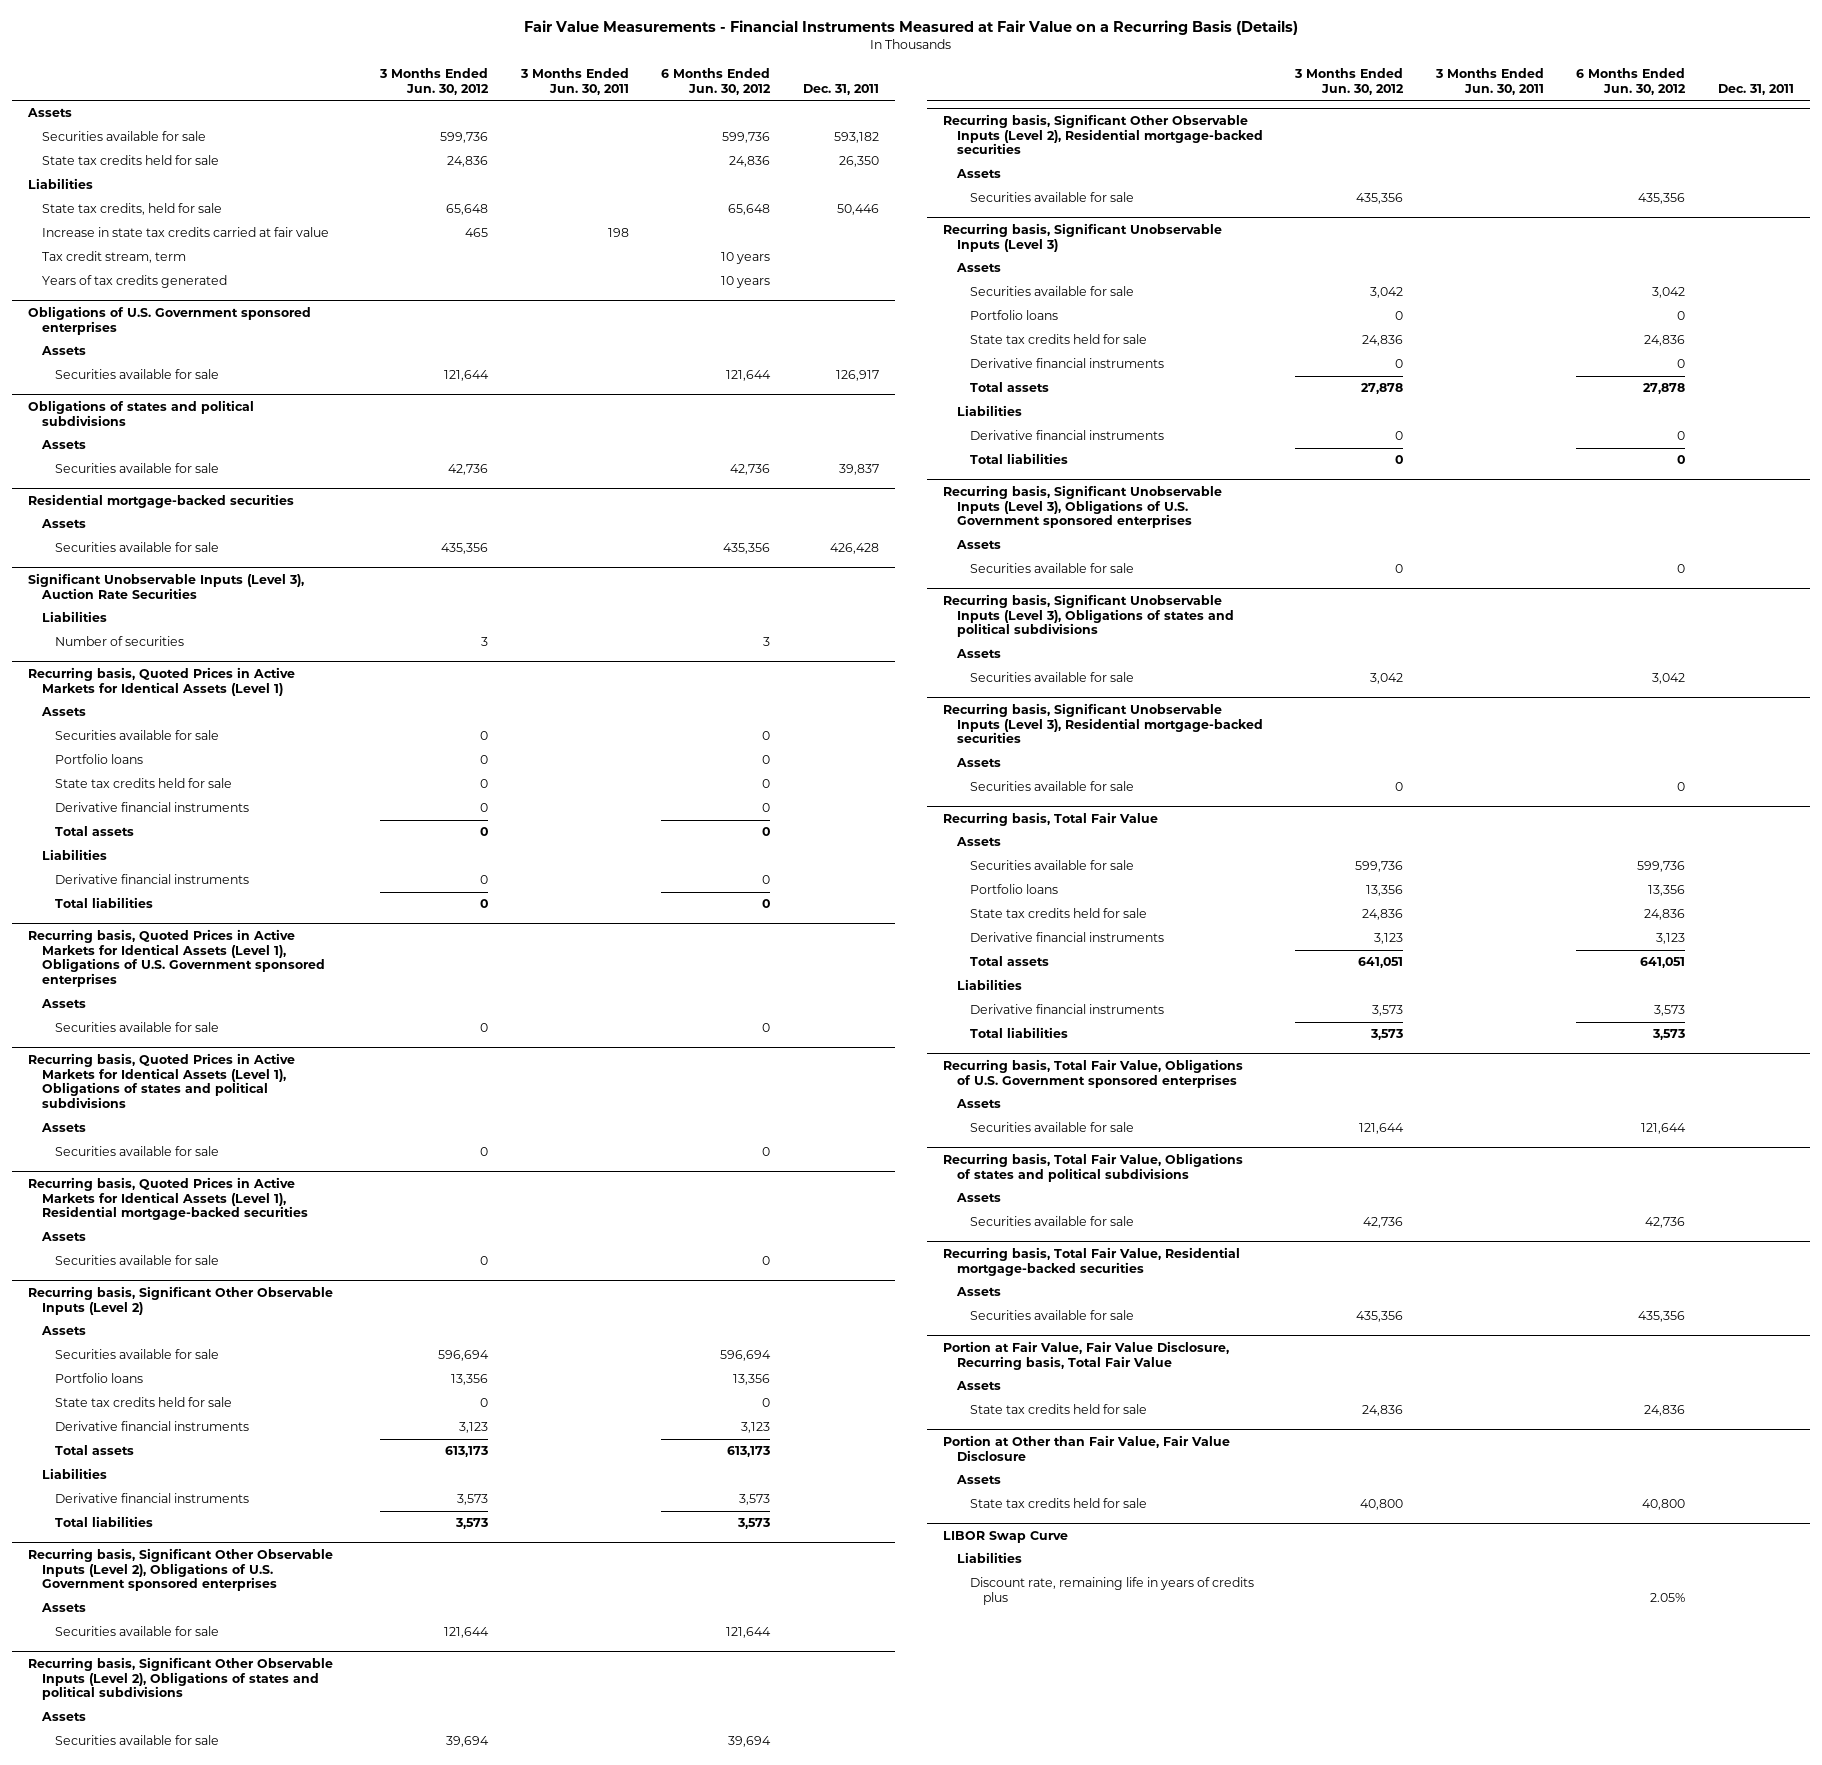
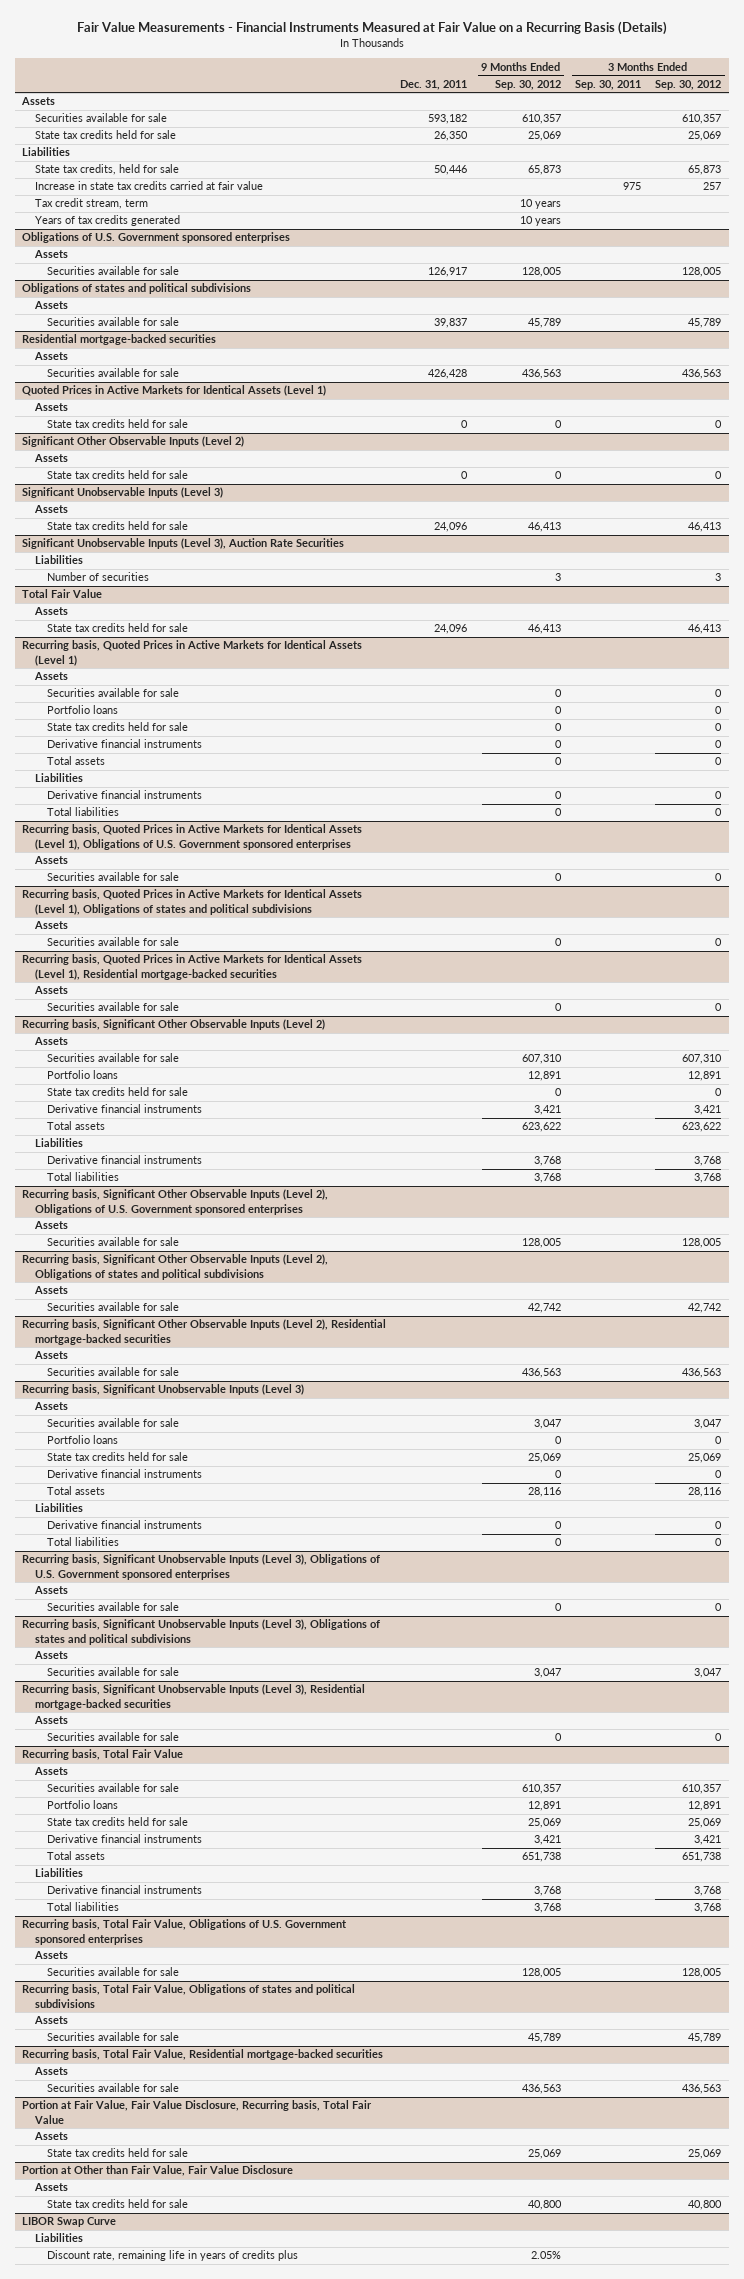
- | 3 Months Ended Jun. 30, 2012 | 3 Months Ended Jun. 30, 2011 | 6 Months Ended Jun. 30, 2012 | Dec. 31, 2011
+ | Dec. 31, 2011 | 9 Months Ended Sep. 30, 2012 | 3 Months Ended Sep. 30, 2011 | 3 Months Ended Sep. 30, 2012
+ Quoted Prices in Active Markets for Identical Assets (Level 1)
+ Assets
+ State tax credits held for sale | 0 | 0 | | 0
+ Significant Other Observable Inputs (Level 2)
+ Assets
+ State tax credits held for sale | 0 | 0 | | 0
+ Significant Unobservable Inputs (Level 3)
+ Assets
+ State tax credits held for sale | 24,096 | 46,413 | | 46,413
+ Total Fair Value
+ Assets
+ State tax credits held for sale | 24,096 | 46,413 | | 46,413

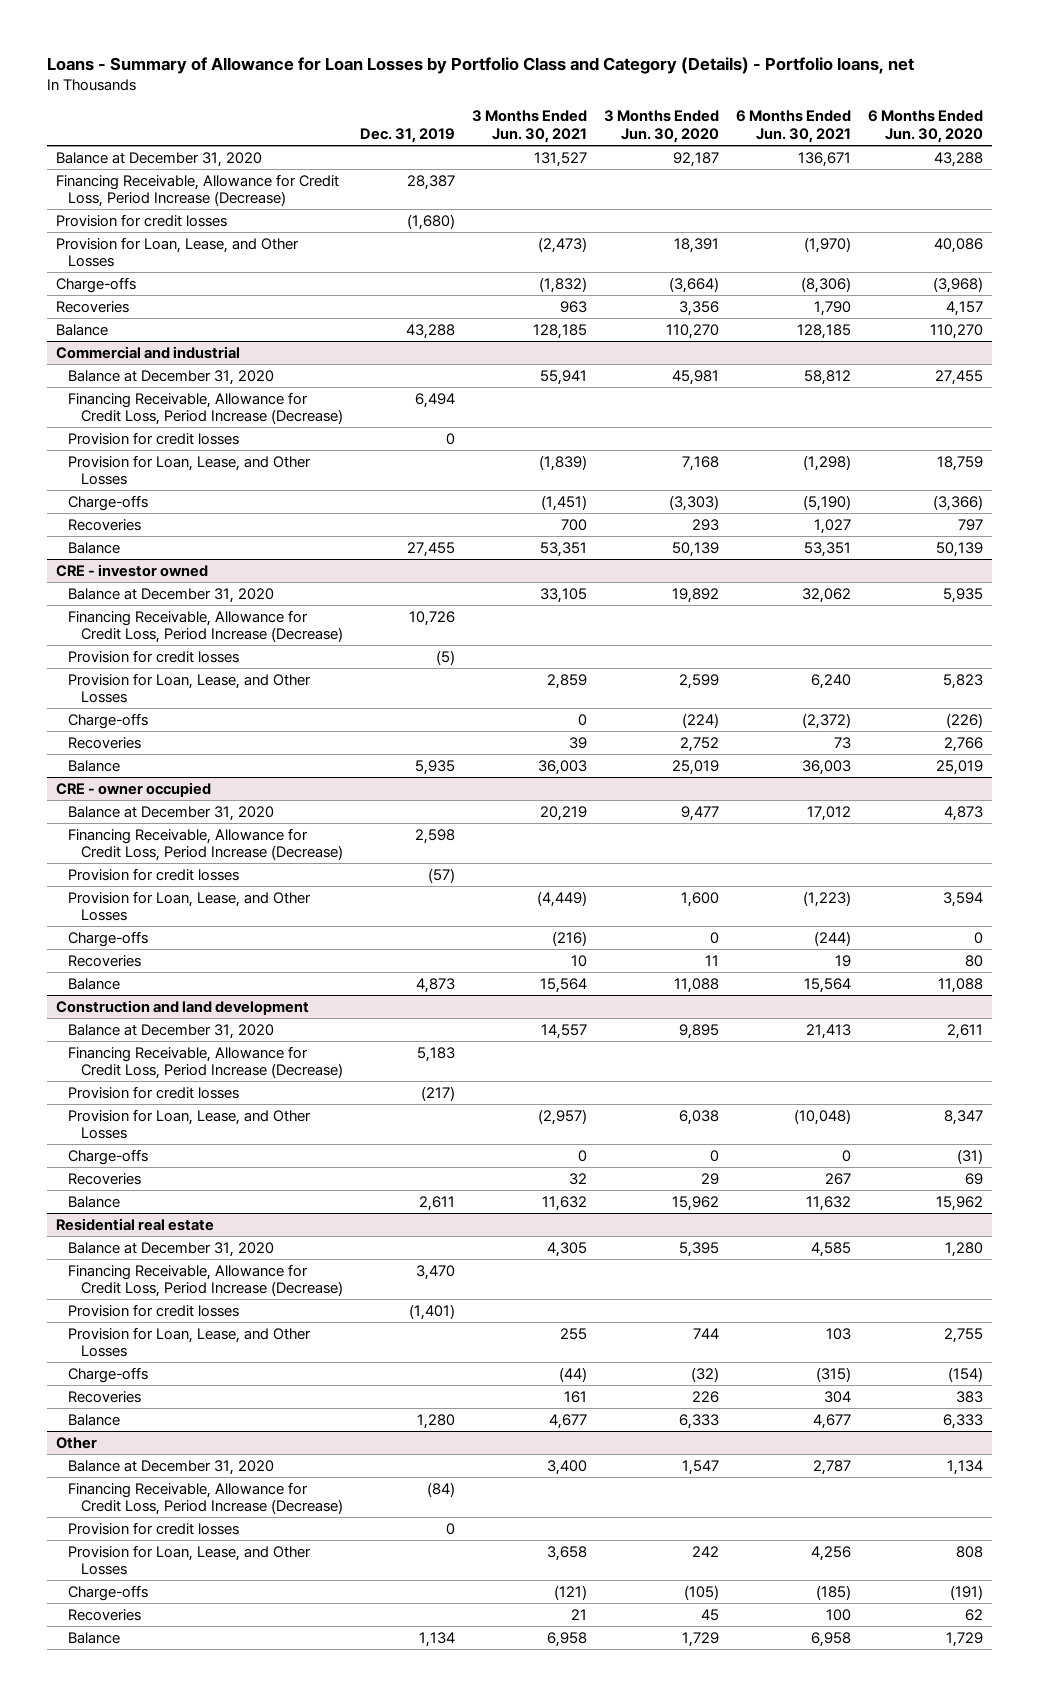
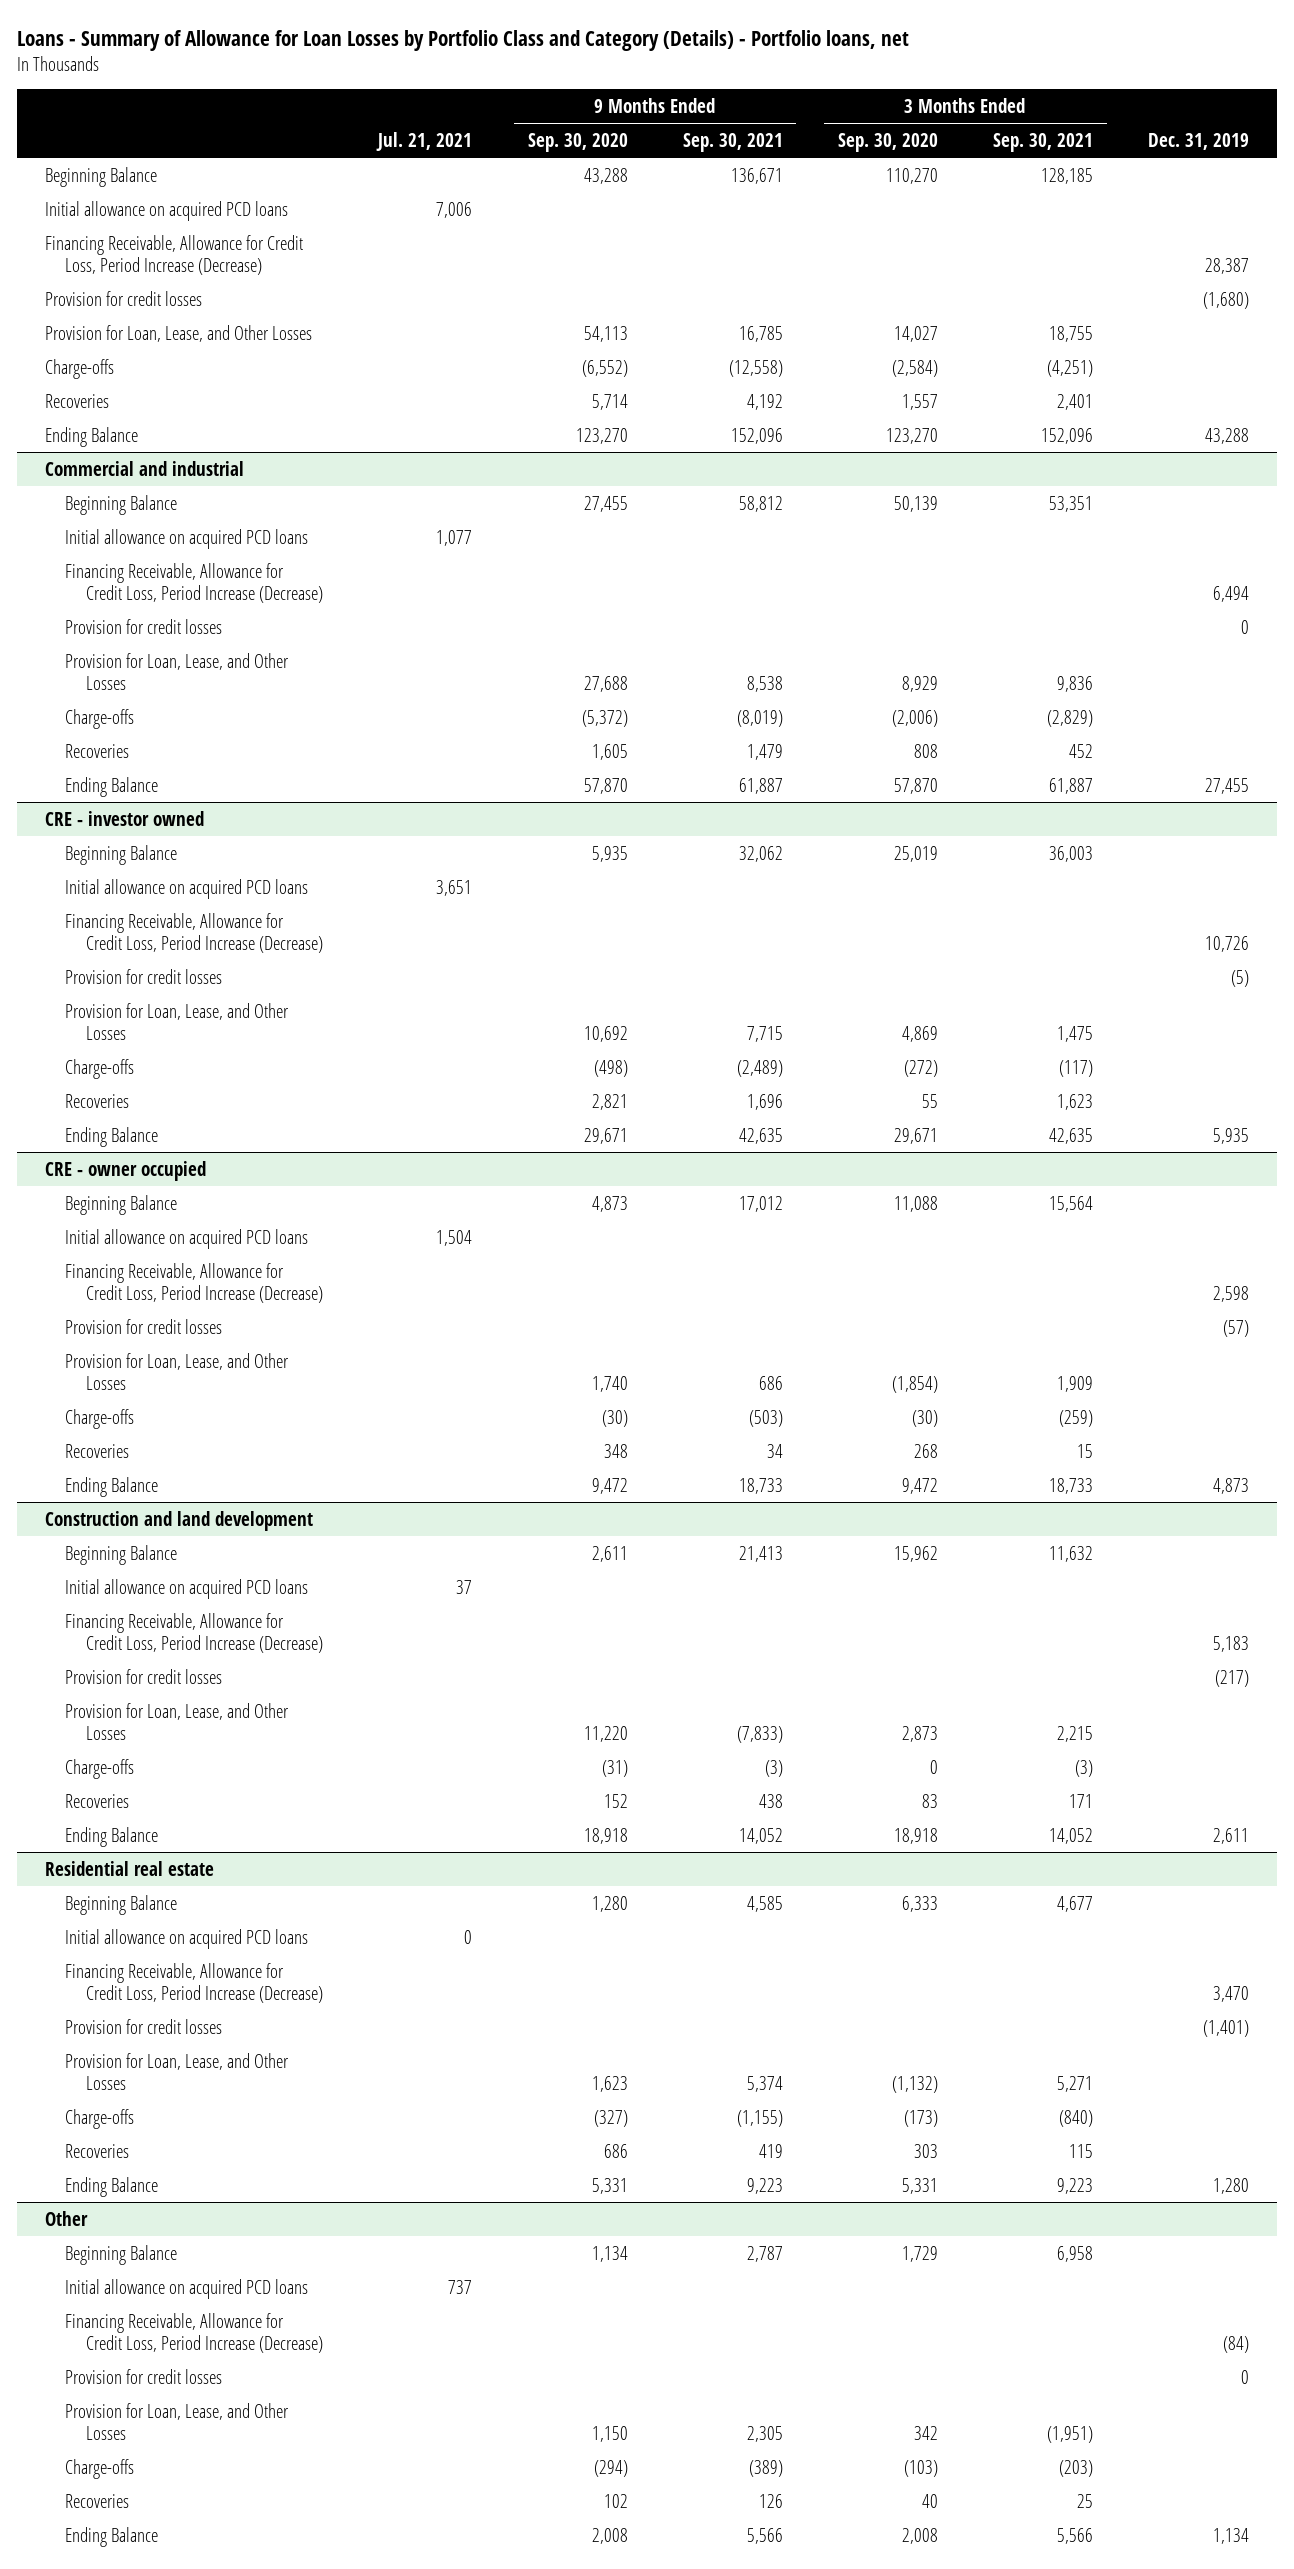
- | Dec. 31, 2019 | 3 Months Ended Jun. 30, 2021 | 3 Months Ended Jun. 30, 2020 | 6 Months Ended Jun. 30, 2021 | 6 Months Ended Jun. 30, 2020
+ | Jul. 21, 2021 | 9 Months Ended Sep. 30, 2020 | 9 Months Ended Sep. 30, 2021 | 3 Months Ended Sep. 30, 2020 | 3 Months Ended Sep. 30, 2021 | Dec. 31, 2019
- Balance at December 31, 2020 | | 131,527 | 92,187 | 136,671 | 43,288
+ Beginning Balance | | 43,288 | 136,671 | 110,270 | 128,185 |
+ Initial allowance on acquired PCD loans | 7,006 | | | | |
- Balance | 43,288 | 128,185 | 110,270 | 128,185 | 110,270
+ Ending Balance | | 123,270 | 152,096 | 123,270 | 152,096 | 43,288
@ Commercial and industrial
- Balance at December 31, 2020 | | 55,941 | 45,981 | 58,812 | 27,455
+ Beginning Balance | | 27,455 | 58,812 | 50,139 | 53,351 |
+ Initial allowance on acquired PCD loans | 1,077 | | | | |
- Balance | 27,455 | 53,351 | 50,139 | 53,351 | 50,139
+ Ending Balance | | 57,870 | 61,887 | 57,870 | 61,887 | 27,455
@ CRE - investor owned
- Balance at December 31, 2020 | | 33,105 | 19,892 | 32,062 | 5,935
+ Beginning Balance | | 5,935 | 32,062 | 25,019 | 36,003 |
+ Initial allowance on acquired PCD loans | 3,651 | | | | |
- Balance | 5,935 | 36,003 | 25,019 | 36,003 | 25,019
+ Ending Balance | | 29,671 | 42,635 | 29,671 | 42,635 | 5,935
@ CRE - owner occupied
- Balance at December 31, 2020 | | 20,219 | 9,477 | 17,012 | 4,873
+ Beginning Balance | | 4,873 | 17,012 | 11,088 | 15,564 |
+ Initial allowance on acquired PCD loans | 1,504 | | | | |
- Balance | 4,873 | 15,564 | 11,088 | 15,564 | 11,088
+ Ending Balance | | 9,472 | 18,733 | 9,472 | 18,733 | 4,873
@ Construction and land development
- Balance at December 31, 2020 | | 14,557 | 9,895 | 21,413 | 2,611
+ Beginning Balance | | 2,611 | 21,413 | 15,962 | 11,632 |
+ Initial allowance on acquired PCD loans | 37 | | | | |
- Balance | 2,611 | 11,632 | 15,962 | 11,632 | 15,962
+ Ending Balance | | 18,918 | 14,052 | 18,918 | 14,052 | 2,611
@ Residential real estate
- Balance at December 31, 2020 | | 4,305 | 5,395 | 4,585 | 1,280
+ Beginning Balance | | 1,280 | 4,585 | 6,333 | 4,677 |
+ Initial allowance on acquired PCD loans | 0 | | | | |
- Balance | 1,280 | 4,677 | 6,333 | 4,677 | 6,333
+ Ending Balance | | 5,331 | 9,223 | 5,331 | 9,223 | 1,280
@ Other
- Balance at December 31, 2020 | | 3,400 | 1,547 | 2,787 | 1,134
+ Beginning Balance | | 1,134 | 2,787 | 1,729 | 6,958 |
+ Initial allowance on acquired PCD loans | 737 | | | | |
- Balance | 1,134 | 6,958 | 1,729 | 6,958 | 1,729
+ Ending Balance | | 2,008 | 5,566 | 2,008 | 5,566 | 1,134

